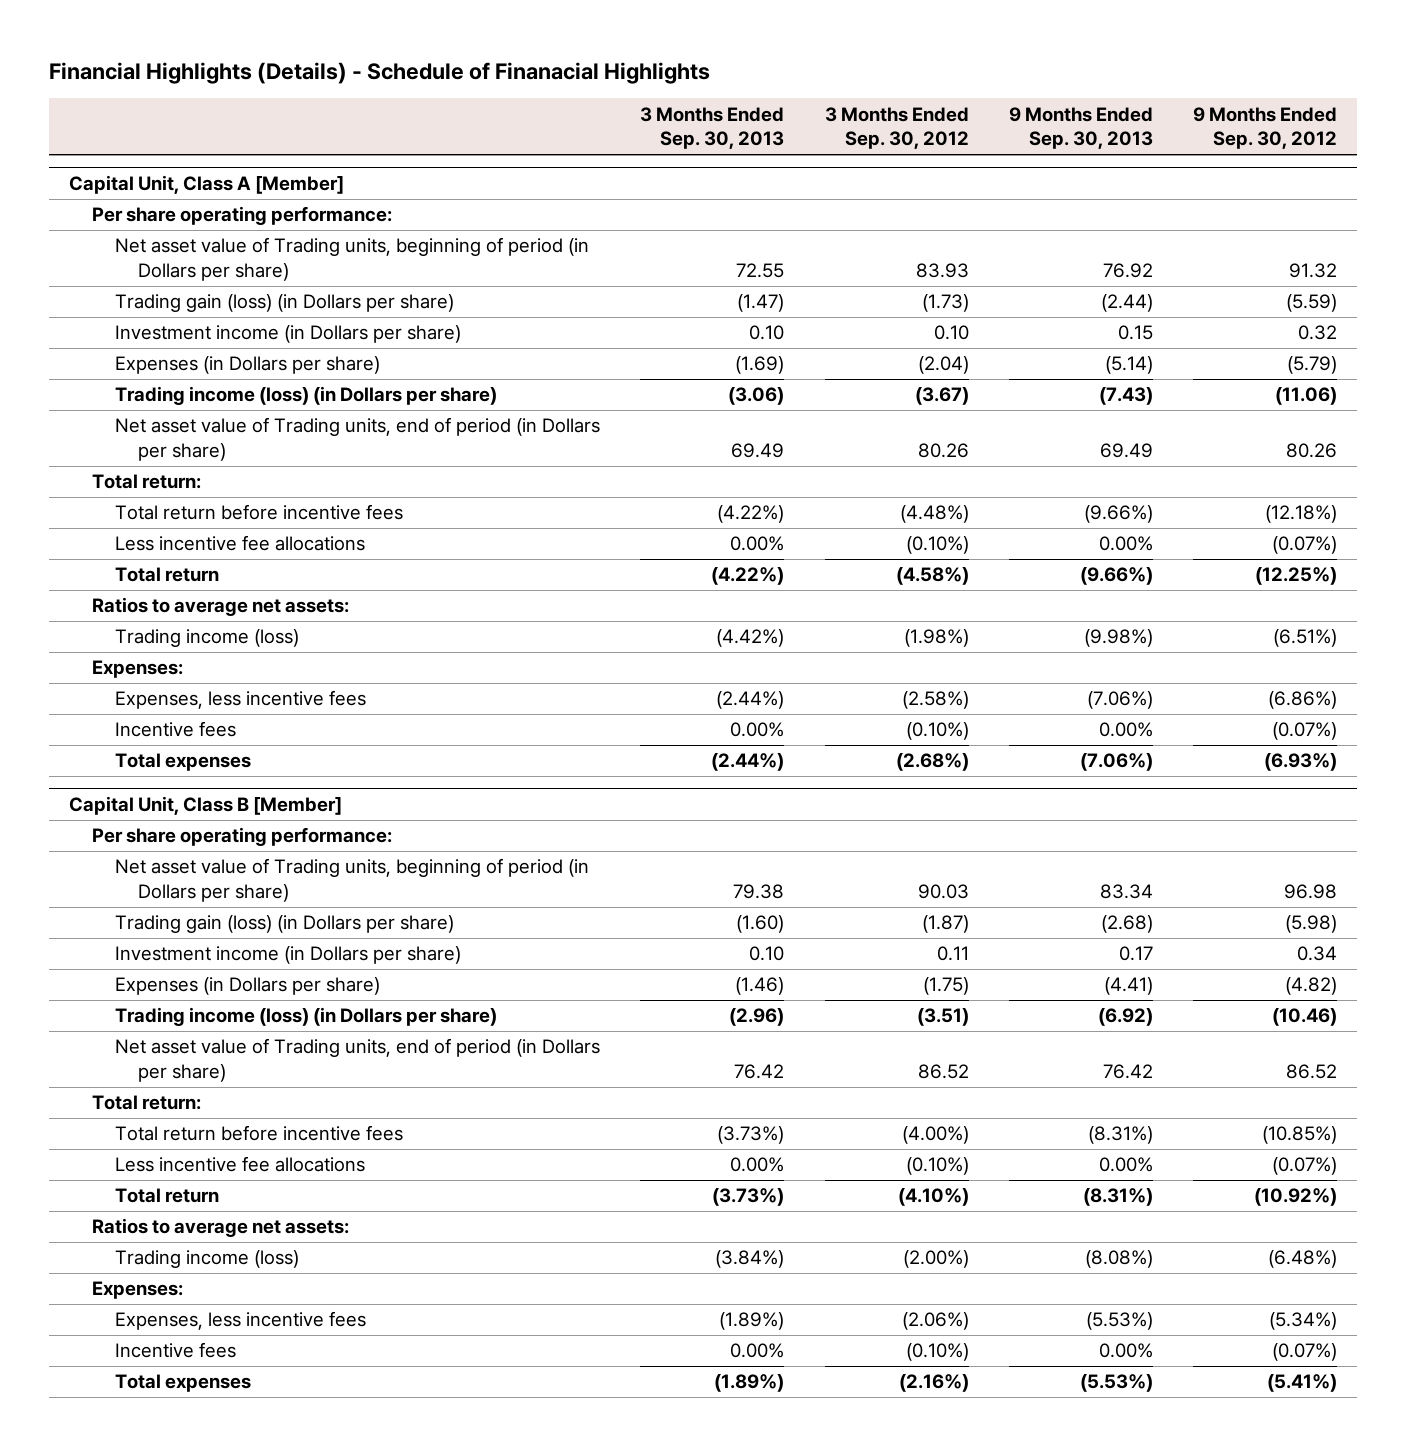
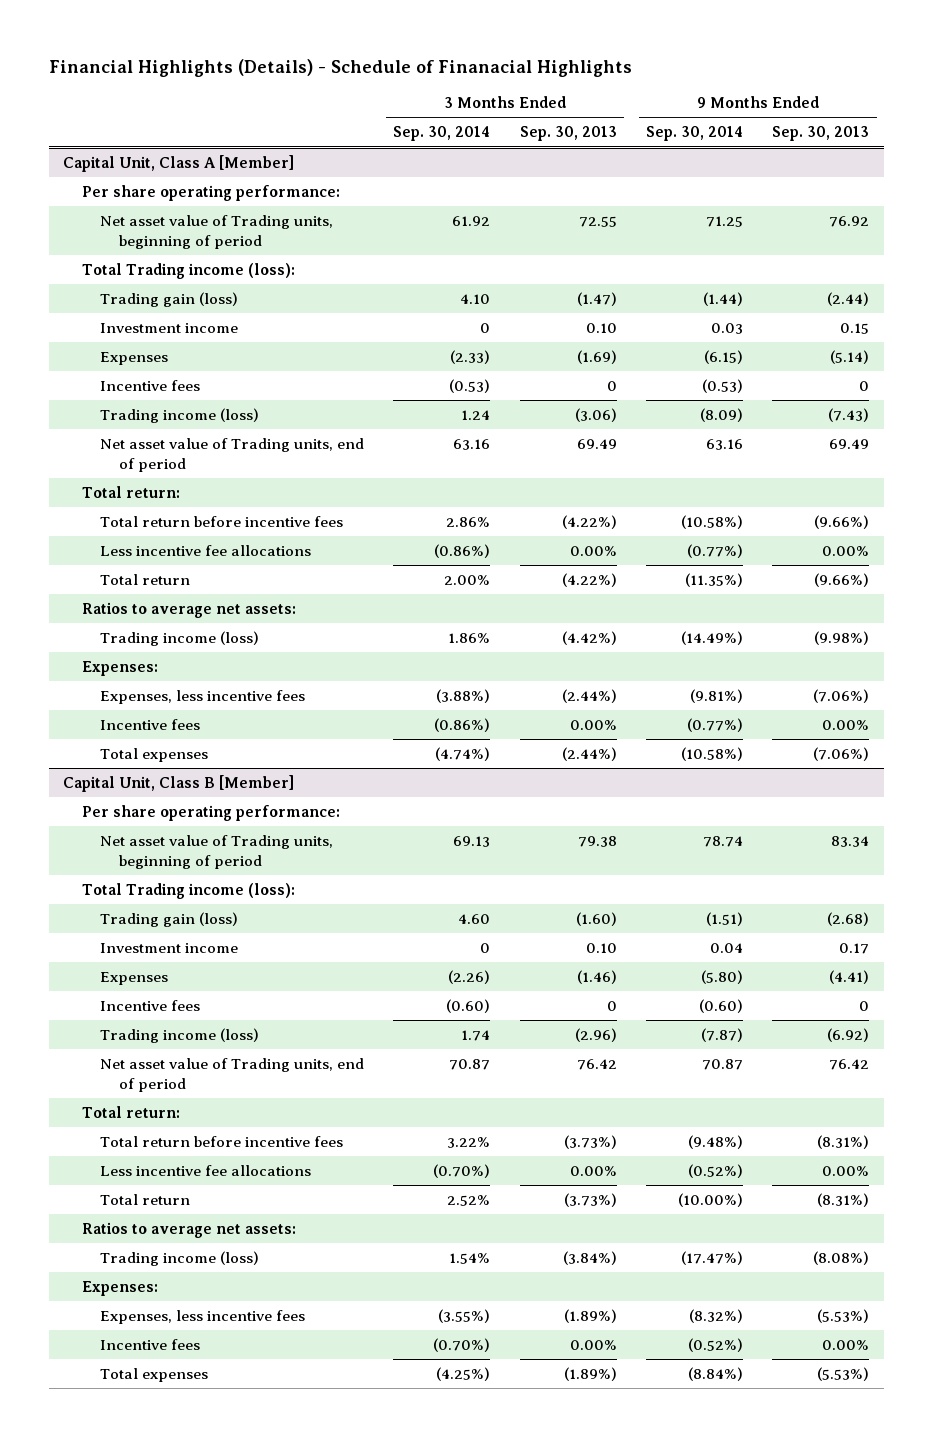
- | 3 Months Ended Sep. 30, 2013 | 3 Months Ended Sep. 30, 2012 | 9 Months Ended Sep. 30, 2013 | 9 Months Ended Sep. 30, 2012
+ | 3 Months Ended Sep. 30, 2014 | 3 Months Ended Sep. 30, 2013 | 9 Months Ended Sep. 30, 2014 | 9 Months Ended Sep. 30, 2013
@ Capital Unit, Class A [Member]
- Net asset value of Trading units, beginning of period (in Dollars per share) | 72.55 | 83.93 | 76.92 | 91.32
- Trading gain (loss) (in Dollars per share) | (1.47) | (1.73) | (2.44) | (5.59)
- Investment income (in Dollars per share) | 0.10 | 0.10 | 0.15 | 0.32
- Expenses (in Dollars per share) | (1.69) | (2.04) | (5.14) | (5.79)
- Trading income (loss) (in Dollars per share) | (3.06) | (3.67) | (7.43) | (11.06)
- Net asset value of Trading units, end of period (in Dollars per share) | 69.49 | 80.26 | 69.49 | 80.26
+ Net asset value of Trading units, beginning of period | 61.92 | 72.55 | 71.25 | 76.92
+ Total Trading income (loss):
+ Trading gain (loss) | 4.10 | (1.47) | (1.44) | (2.44)
+ Investment income | 0 | 0.10 | 0.03 | 0.15
+ Expenses | (2.33) | (1.69) | (6.15) | (5.14)
+ Incentive fees | (0.53) | 0 | (0.53) | 0
+ Trading income (loss) | 1.24 | (3.06) | (8.09) | (7.43)
+ Net asset value of Trading units, end of period | 63.16 | 69.49 | 63.16 | 69.49
@ Capital Unit, Class B [Member]
- Net asset value of Trading units, beginning of period (in Dollars per share) | 79.38 | 90.03 | 83.34 | 96.98
- Trading gain (loss) (in Dollars per share) | (1.60) | (1.87) | (2.68) | (5.98)
- Investment income (in Dollars per share) | 0.10 | 0.11 | 0.17 | 0.34
- Expenses (in Dollars per share) | (1.46) | (1.75) | (4.41) | (4.82)
- Trading income (loss) (in Dollars per share) | (2.96) | (3.51) | (6.92) | (10.46)
- Net asset value of Trading units, end of period (in Dollars per share) | 76.42 | 86.52 | 76.42 | 86.52
+ Net asset value of Trading units, beginning of period | 69.13 | 79.38 | 78.74 | 83.34
+ Total Trading income (loss):
+ Trading gain (loss) | 4.60 | (1.60) | (1.51) | (2.68)
+ Investment income | 0 | 0.10 | 0.04 | 0.17
+ Expenses | (2.26) | (1.46) | (5.80) | (4.41)
+ Incentive fees | (0.60) | 0 | (0.60) | 0
+ Trading income (loss) | 1.74 | (2.96) | (7.87) | (6.92)
+ Net asset value of Trading units, end of period | 70.87 | 76.42 | 70.87 | 76.42

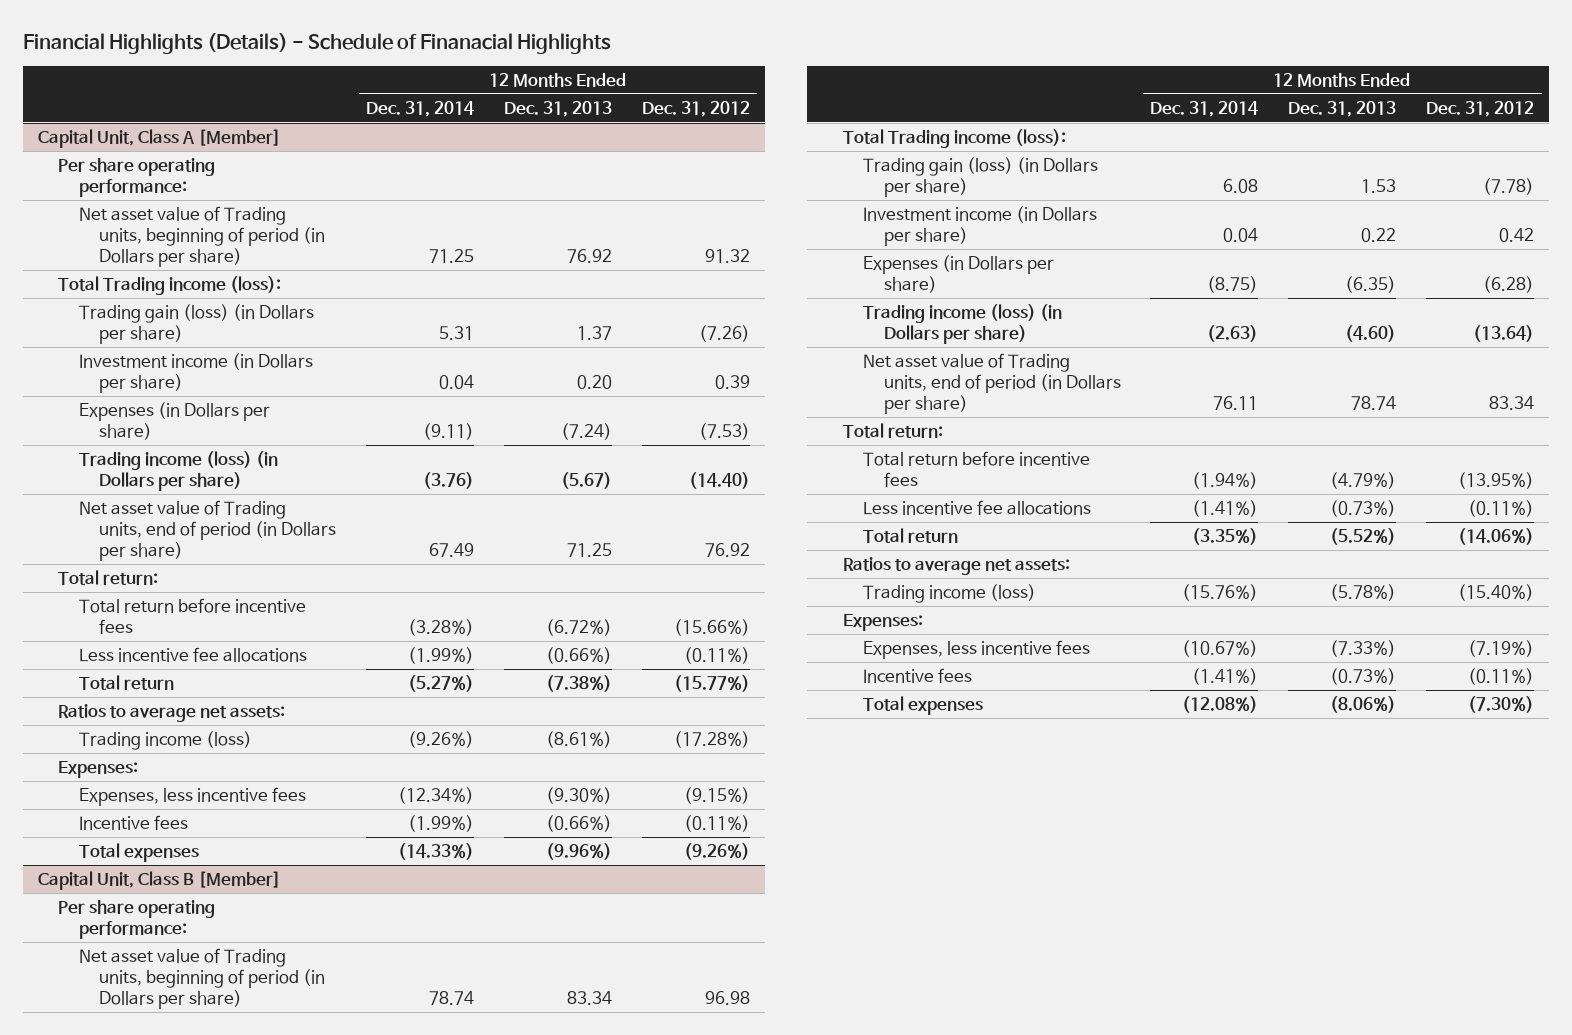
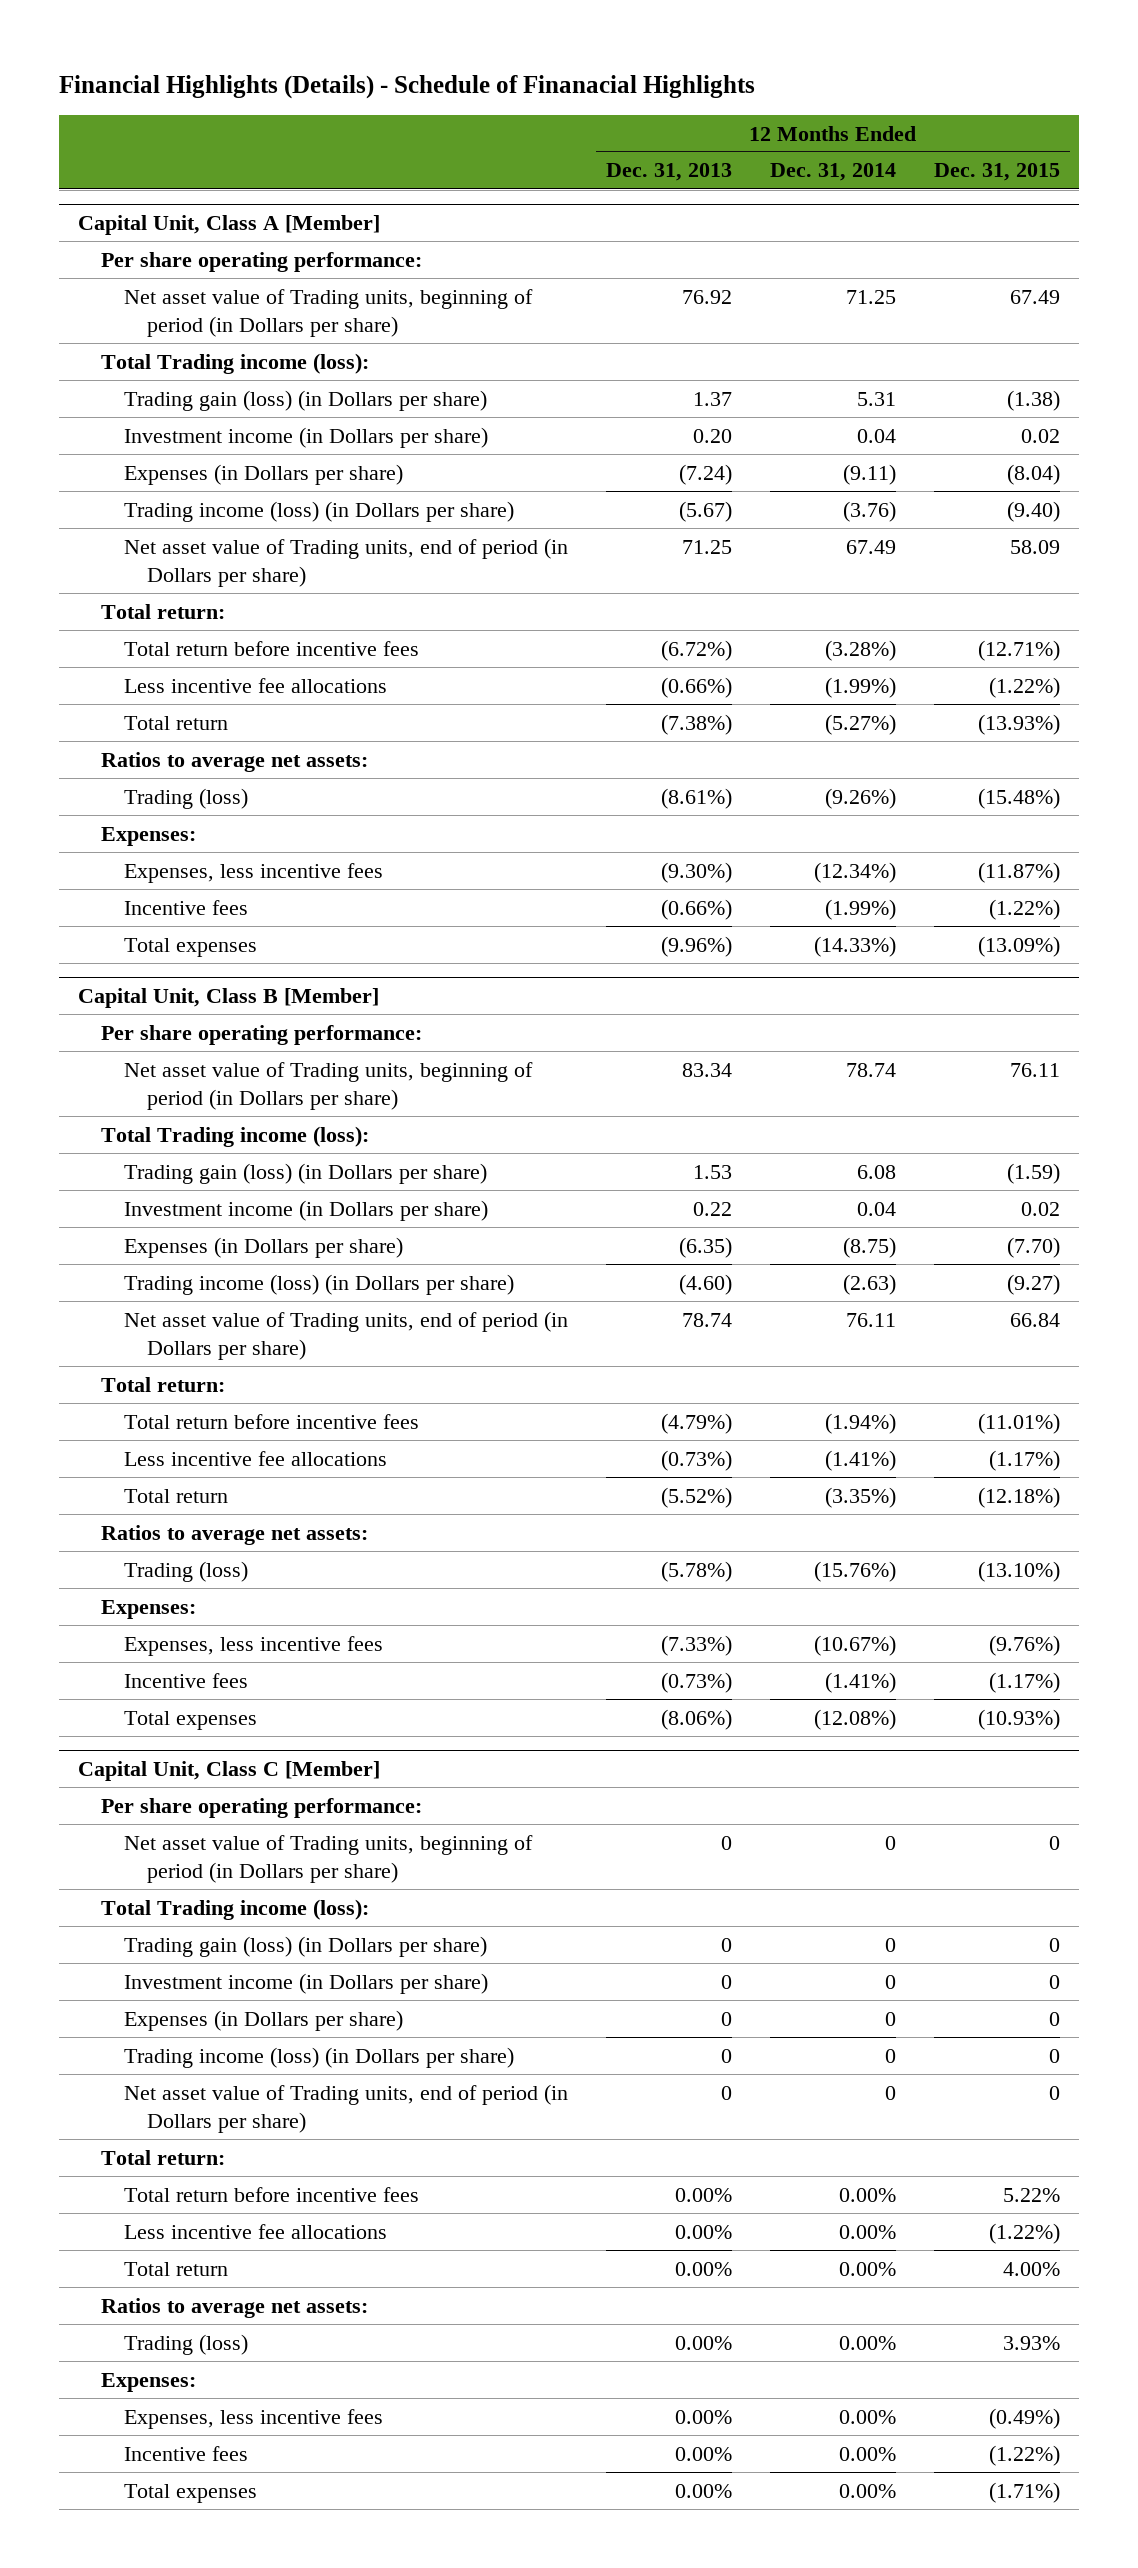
- | 12 Months Ended Dec. 31, 2014 | 12 Months Ended Dec. 31, 2013 | 12 Months Ended Dec. 31, 2012
+ | 12 Months Ended Dec. 31, 2013 | 12 Months Ended Dec. 31, 2014 | 12 Months Ended Dec. 31, 2015
@ Capital Unit, Class A [Member]
- Trading income (loss) | (9.26%) | (8.61%) | (17.28%)
+ Trading (loss) | (8.61%) | (9.26%) | (15.48%)
@ Capital Unit, Class B [Member]
- Trading income (loss) | (15.76%) | (5.78%) | (15.40%)
+ Trading (loss) | (5.78%) | (15.76%) | (13.10%)
+ Capital Unit, Class C [Member]
+ Per share operating performance:
+ Net asset value of Trading units, beginning of period (in Dollars per share) | 0 | 0 | 0
+ Total Trading income (loss):
+ Trading gain (loss) (in Dollars per share) | 0 | 0 | 0
+ Investment income (in Dollars per share) | 0 | 0 | 0
+ Expenses (in Dollars per share) | 0 | 0 | 0
+ Trading income (loss) (in Dollars per share) | 0 | 0 | 0
+ Net asset value of Trading units, end of period (in Dollars per share) | 0 | 0 | 0
+ Total return:
+ Total return before incentive fees | 0.00% | 0.00% | 5.22%
+ Less incentive fee allocations | 0.00% | 0.00% | (1.22%)
+ Total return | 0.00% | 0.00% | 4.00%
+ Ratios to average net assets:
+ Trading (loss) | 0.00% | 0.00% | 3.93%
+ Expenses:
+ Expenses, less incentive fees | 0.00% | 0.00% | (0.49%)
+ Incentive fees | 0.00% | 0.00% | (1.22%)
+ Total expenses | 0.00% | 0.00% | (1.71%)

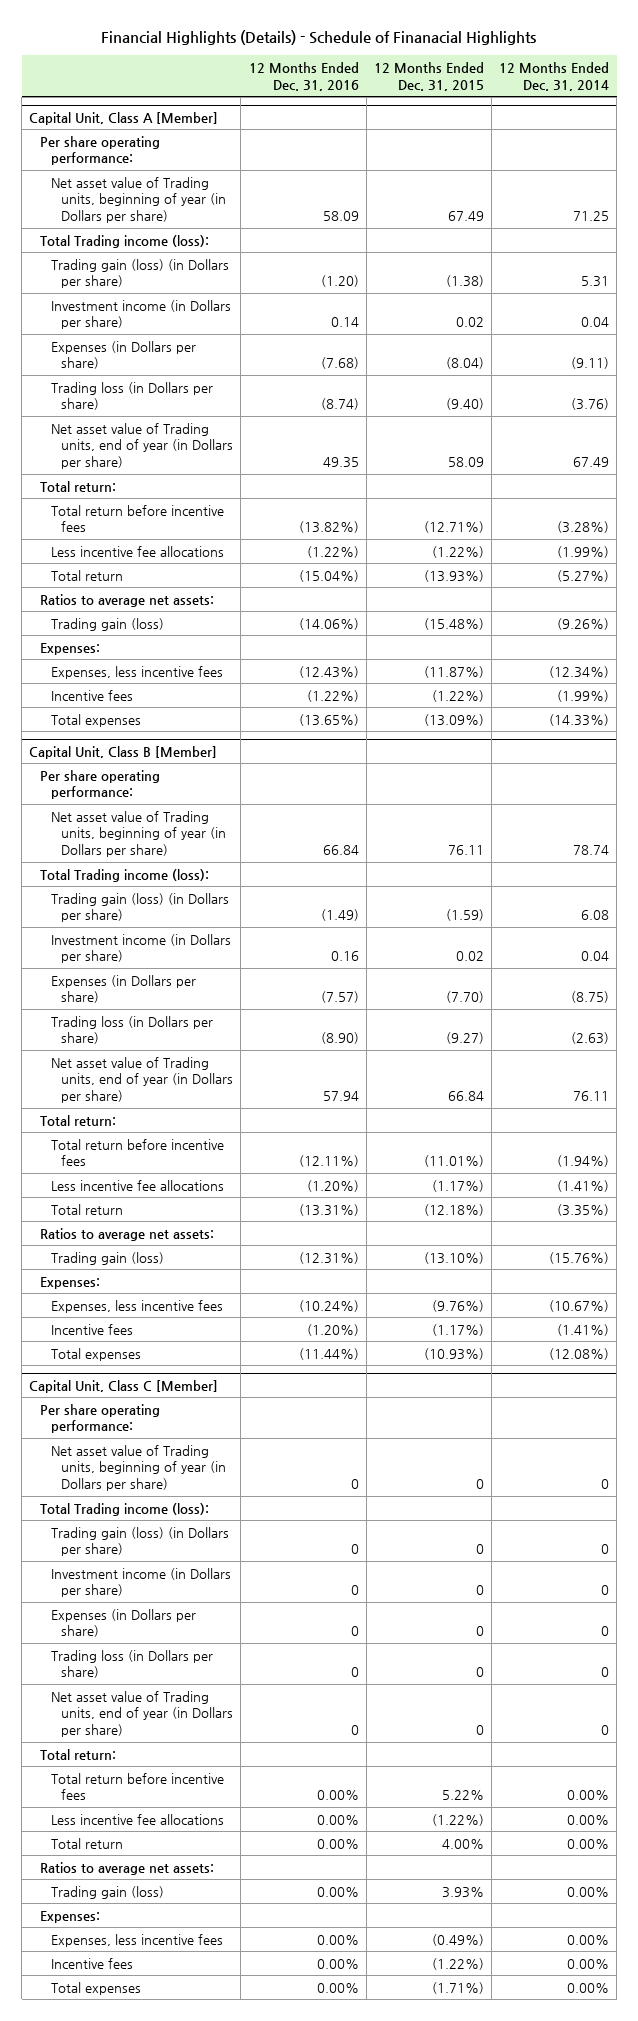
- | 12 Months Ended Dec. 31, 2013 | 12 Months Ended Dec. 31, 2014 | 12 Months Ended Dec. 31, 2015
+ | 12 Months Ended Dec. 31, 2016 | 12 Months Ended Dec. 31, 2015 | 12 Months Ended Dec. 31, 2014
@ Capital Unit, Class A [Member]
- Net asset value of Trading units, beginning of period (in Dollars per share) | 76.92 | 71.25 | 67.49
+ Net asset value of Trading units, beginning of year (in Dollars per share) | 58.09 | 67.49 | 71.25
- Trading income (loss) (in Dollars per share) | (5.67) | (3.76) | (9.40)
- Net asset value of Trading units, end of period (in Dollars per share) | 71.25 | 67.49 | 58.09
+ Trading loss (in Dollars per share) | (8.74) | (9.40) | (3.76)
+ Net asset value of Trading units, end of year (in Dollars per share) | 49.35 | 58.09 | 67.49
- Trading (loss) | (8.61%) | (9.26%) | (15.48%)
+ Trading gain (loss) | (14.06%) | (15.48%) | (9.26%)
@ Capital Unit, Class B [Member]
- Net asset value of Trading units, beginning of period (in Dollars per share) | 83.34 | 78.74 | 76.11
+ Net asset value of Trading units, beginning of year (in Dollars per share) | 66.84 | 76.11 | 78.74
- Trading income (loss) (in Dollars per share) | (4.60) | (2.63) | (9.27)
- Net asset value of Trading units, end of period (in Dollars per share) | 78.74 | 76.11 | 66.84
+ Trading loss (in Dollars per share) | (8.90) | (9.27) | (2.63)
+ Net asset value of Trading units, end of year (in Dollars per share) | 57.94 | 66.84 | 76.11
- Trading (loss) | (5.78%) | (15.76%) | (13.10%)
+ Trading gain (loss) | (12.31%) | (13.10%) | (15.76%)
@ Capital Unit, Class C [Member]
- Net asset value of Trading units, beginning of period (in Dollars per share) | 0 | 0 | 0
+ Net asset value of Trading units, beginning of year (in Dollars per share) | 0 | 0 | 0
- Trading income (loss) (in Dollars per share) | 0 | 0 | 0
- Net asset value of Trading units, end of period (in Dollars per share) | 0 | 0 | 0
+ Trading loss (in Dollars per share) | 0 | 0 | 0
+ Net asset value of Trading units, end of year (in Dollars per share) | 0 | 0 | 0
- Trading (loss) | 0.00% | 0.00% | 3.93%
+ Trading gain (loss) | 0.00% | 3.93% | 0.00%

